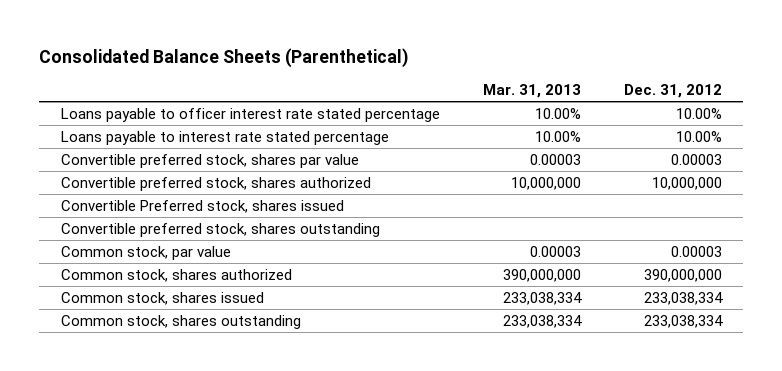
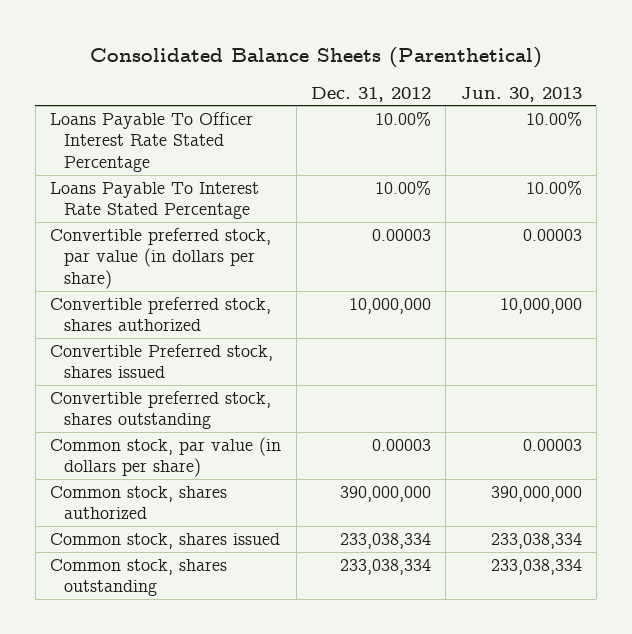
- | Mar. 31, 2013 | Dec. 31, 2012
+ | Dec. 31, 2012 | Jun. 30, 2013
- Loans payable to officer interest rate stated percentage | 10.00% | 10.00%
- Loans payable to interest rate stated percentage | 10.00% | 10.00%
- Convertible preferred stock, shares par value | 0.00003 | 0.00003
+ Loans Payable To Officer Interest Rate Stated Percentage | 10.00% | 10.00%
+ Loans Payable To Interest Rate Stated Percentage | 10.00% | 10.00%
+ Convertible preferred stock, par value (in dollars per share) | 0.00003 | 0.00003
- Common stock, par value | 0.00003 | 0.00003
+ Common stock, par value (in dollars per share) | 0.00003 | 0.00003

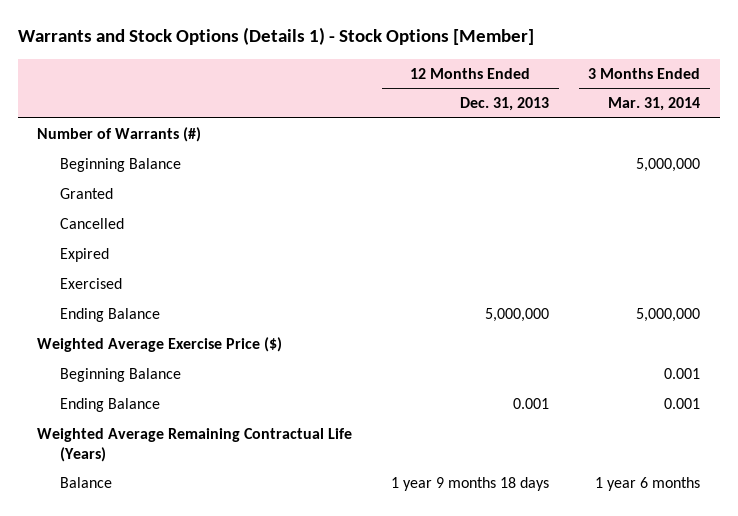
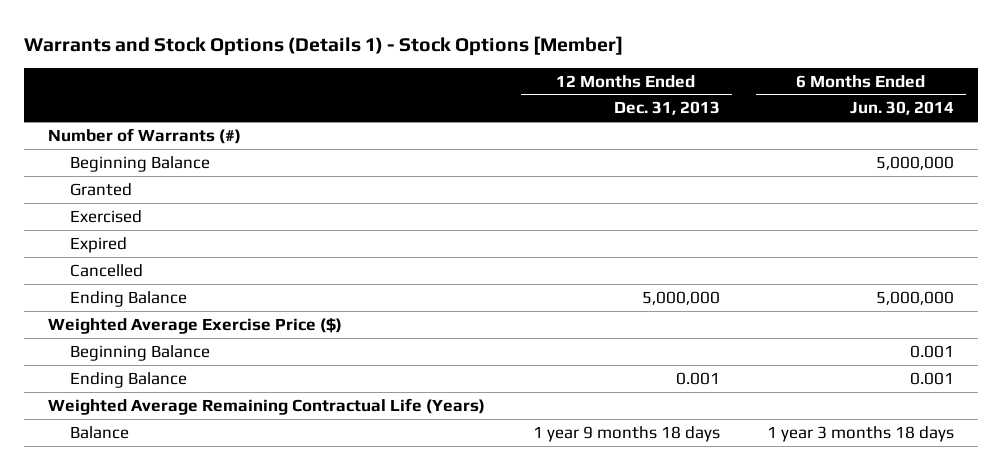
- | 12 Months Ended Dec. 31, 2013 | 3 Months Ended Mar. 31, 2014
+ | 12 Months Ended Dec. 31, 2013 | 6 Months Ended Jun. 30, 2014
moved down: Expired
moved down: Cancelled

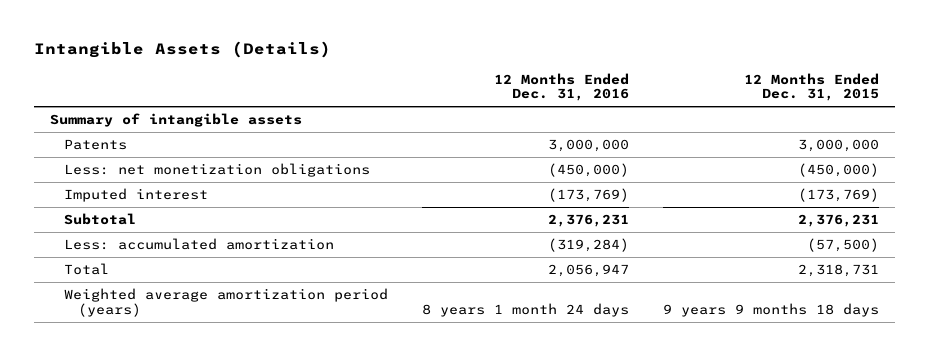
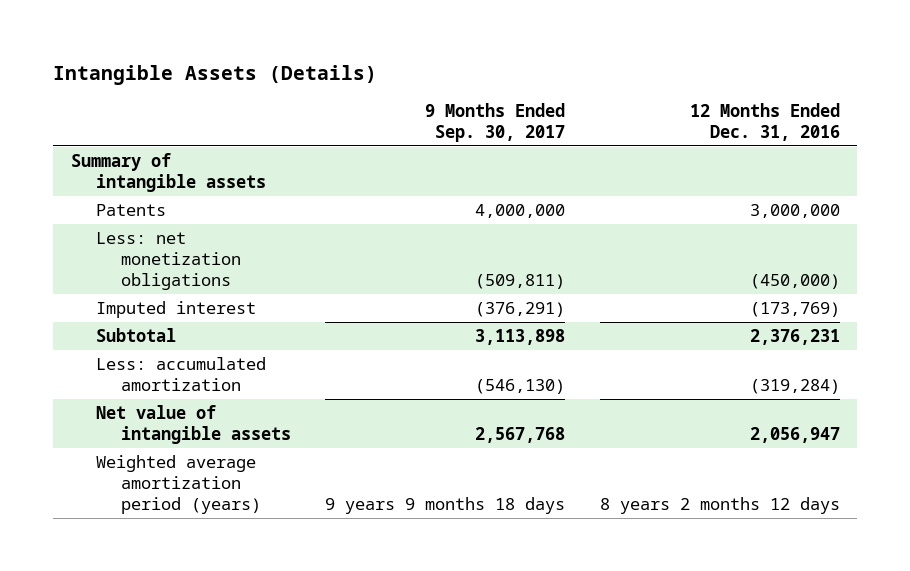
- | 12 Months Ended Dec. 31, 2016 | 12 Months Ended Dec. 31, 2015
+ | 9 Months Ended Sep. 30, 2017 | 12 Months Ended Dec. 31, 2016
- Total | 2,056,947 | 2,318,731
- Weighted average amortization period (years) | 8 years 1 month 24 days | 9 years 9 months 18 days
+ Net value of intangible assets | 2,567,768 | 2,056,947
+ Weighted average amortization period (years) | 9 years 9 months 18 days | 8 years 2 months 12 days

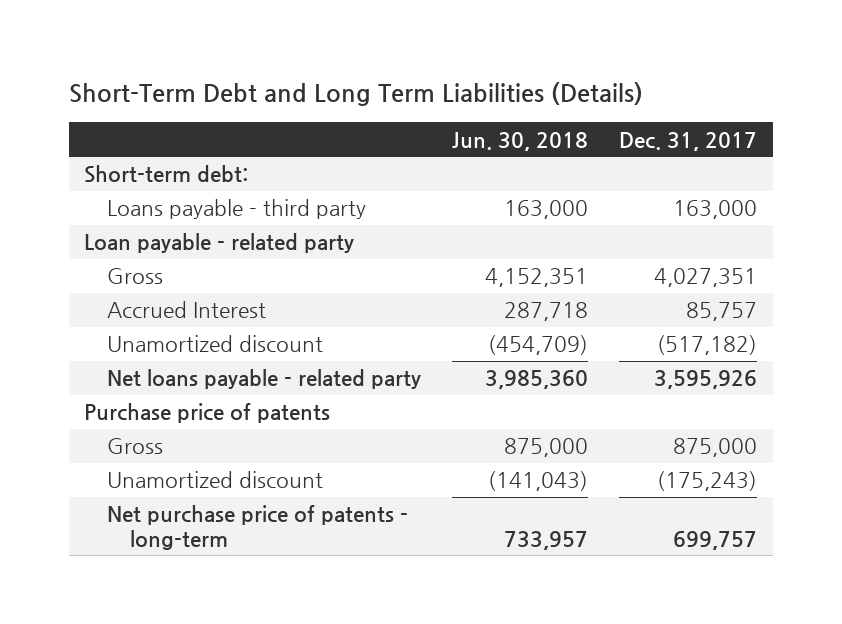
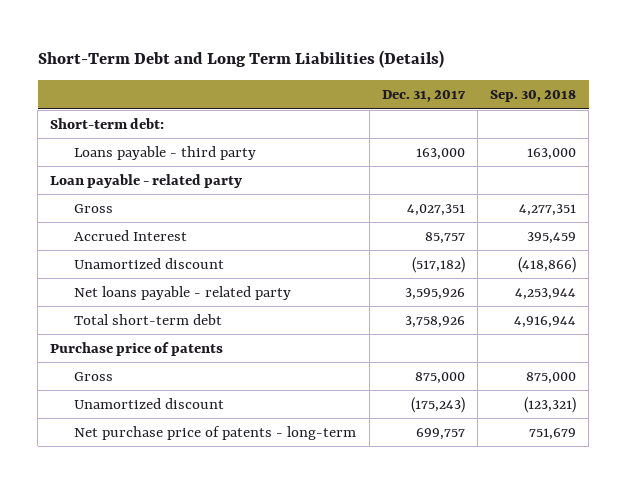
- | Jun. 30, 2018 | Dec. 31, 2017
+ | Dec. 31, 2017 | Sep. 30, 2018
+ Total short-term debt | 3,758,926 | 4,916,944

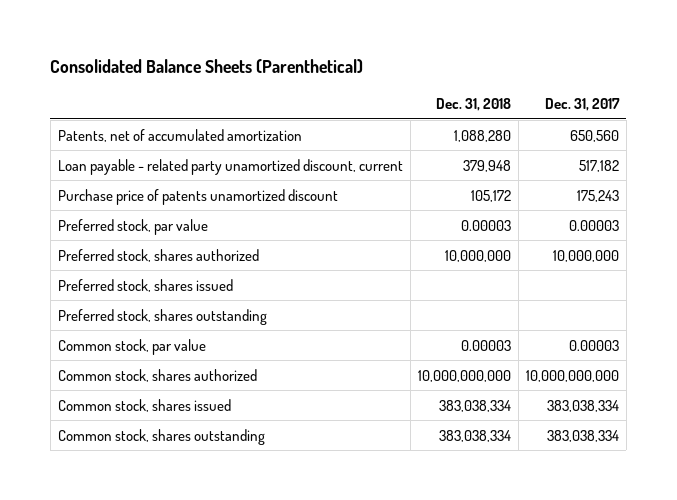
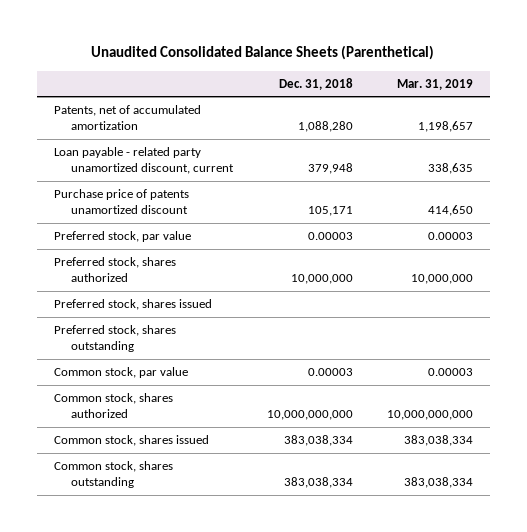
- Consolidated Balance Sheets (Parenthetical)
+ Unaudited Consolidated Balance Sheets (Parenthetical)
- | Dec. 31, 2018 | Dec. 31, 2017
+ | Dec. 31, 2018 | Mar. 31, 2019
- Purchase price of patents unamortized discount | 105,172 | 175,243
+ Purchase price of patents unamortized discount | 105,171 | 414,650

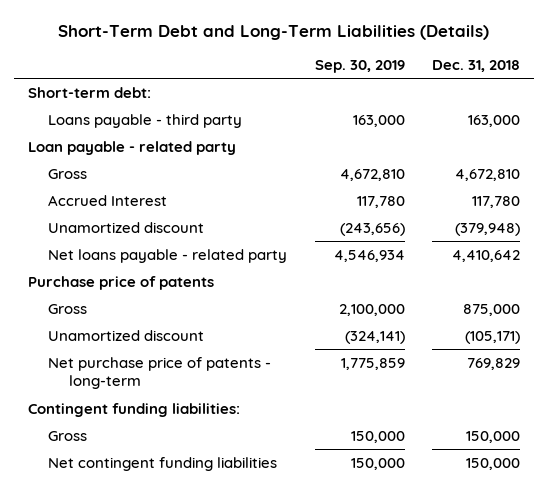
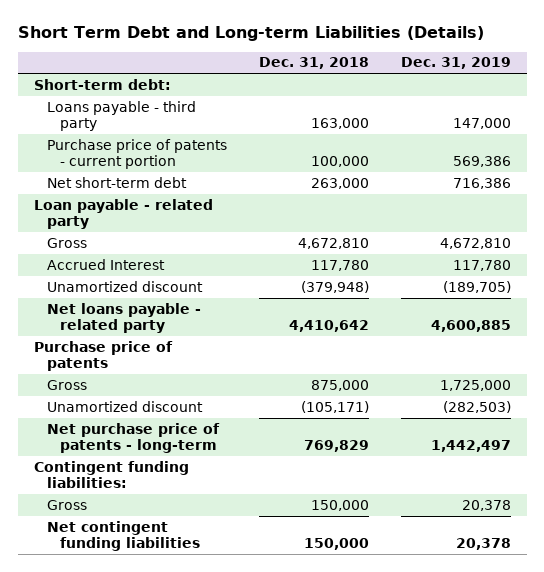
- Short-Term Debt and Long-Term Liabilities (Details)
+ Short Term Debt and Long-term Liabilities (Details)
- | Sep. 30, 2019 | Dec. 31, 2018
+ | Dec. 31, 2018 | Dec. 31, 2019
+ Purchase price of patents - current portion | 100,000 | 569,386
+ Net short-term debt | 263,000 | 716,386

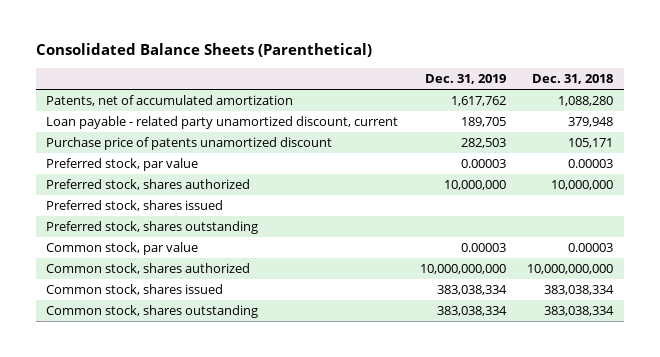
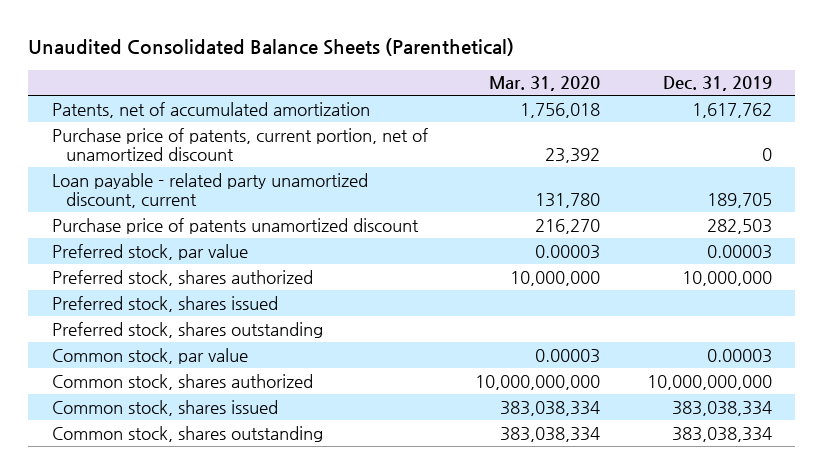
- Consolidated Balance Sheets (Parenthetical)
+ Unaudited Consolidated Balance Sheets (Parenthetical)
- | Dec. 31, 2019 | Dec. 31, 2018
+ | Mar. 31, 2020 | Dec. 31, 2019
+ Purchase price of patents, current portion, net of unamortized discount | 23,392 | 0

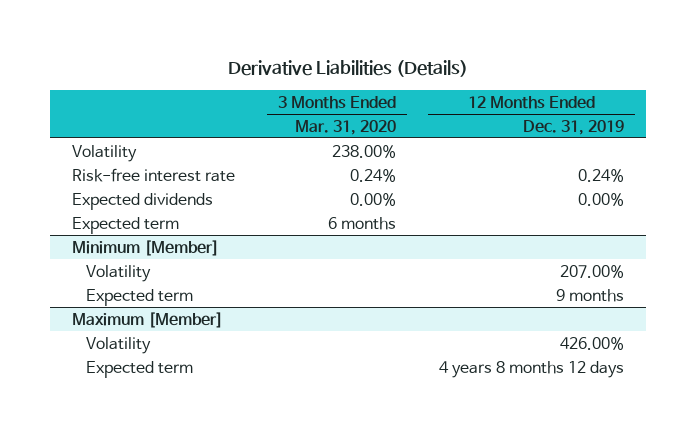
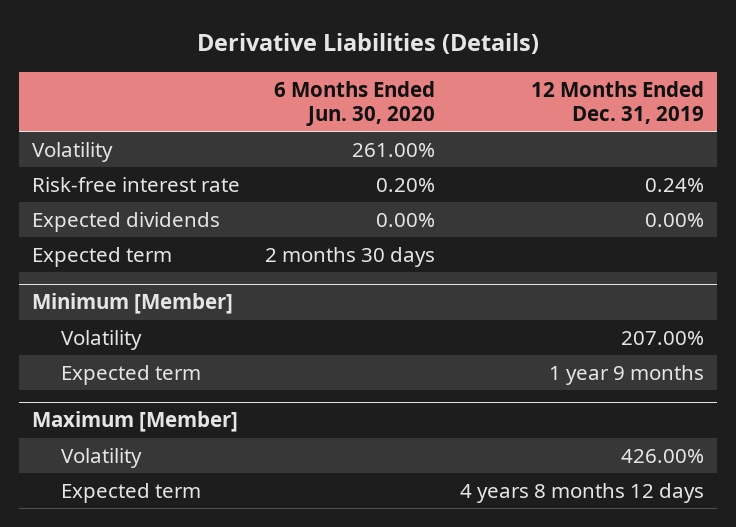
- | 3 Months Ended Mar. 31, 2020 | 12 Months Ended Dec. 31, 2019
+ | 6 Months Ended Jun. 30, 2020 | 12 Months Ended Dec. 31, 2019
@ Minimum [Member]
- Expected term | | 9 months
+ Expected term | | 1 year 9 months

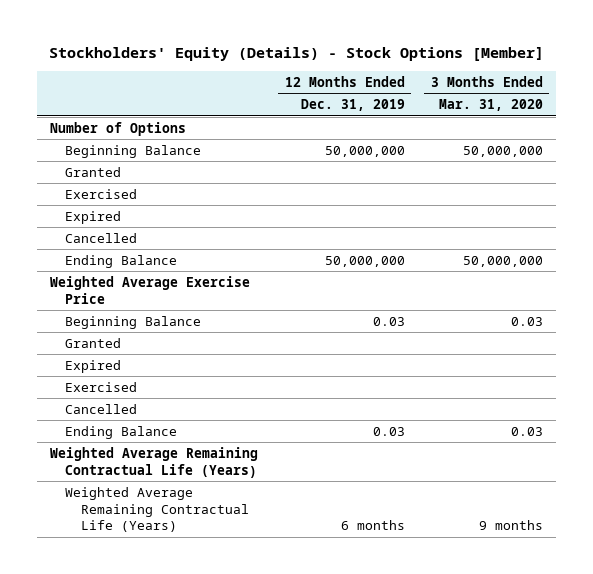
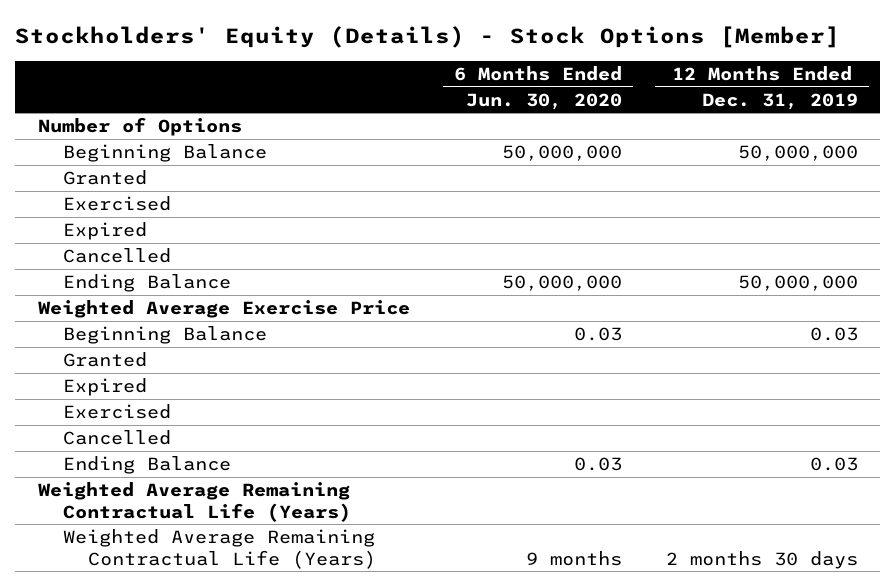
- | 12 Months Ended Dec. 31, 2019 | 3 Months Ended Mar. 31, 2020
+ | 6 Months Ended Jun. 30, 2020 | 12 Months Ended Dec. 31, 2019
- Weighted Average Remaining Contractual Life (Years) | 6 months | 9 months
+ Weighted Average Remaining Contractual Life (Years) | 9 months | 2 months 30 days

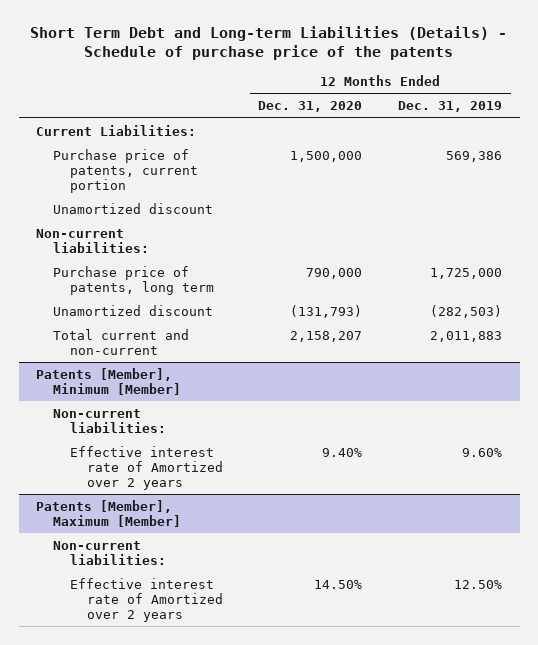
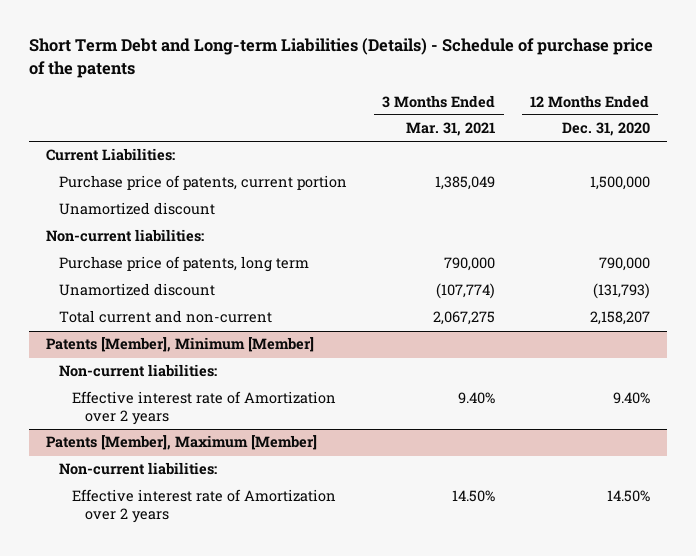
- | 12 Months Ended Dec. 31, 2020 | 12 Months Ended Dec. 31, 2019
+ | 3 Months Ended Mar. 31, 2021 | 12 Months Ended Dec. 31, 2020
@ Patents [Member], Minimum [Member]
- Effective interest rate of Amortized over 2 years | 9.40% | 9.60%
+ Effective interest rate of Amortization over 2 years | 9.40% | 9.40%
@ Patents [Member], Maximum [Member]
- Effective interest rate of Amortized over 2 years | 14.50% | 12.50%
+ Effective interest rate of Amortization over 2 years | 14.50% | 14.50%

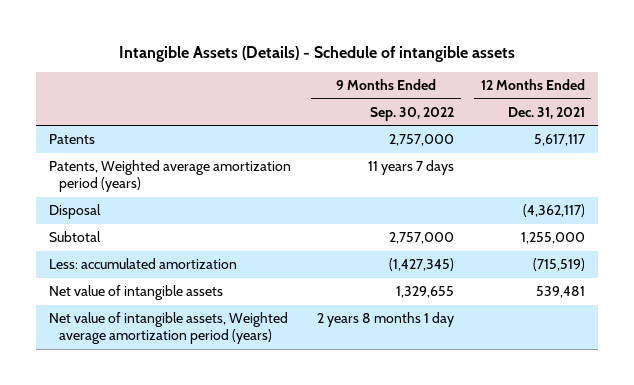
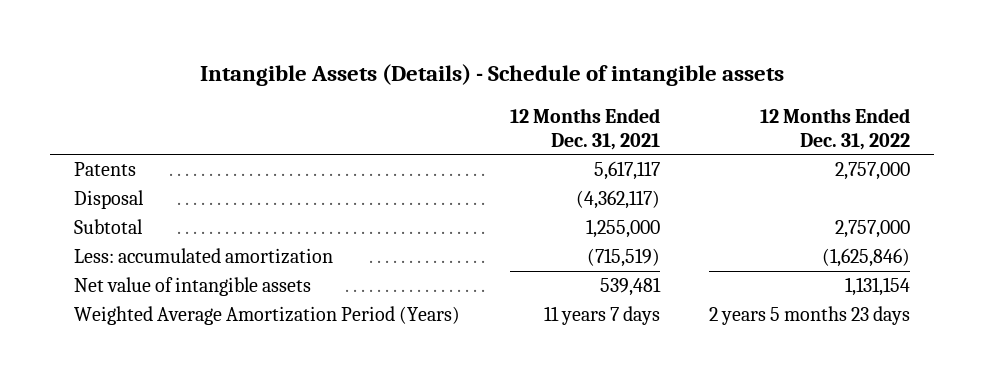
- | 9 Months Ended Sep. 30, 2022 | 12 Months Ended Dec. 31, 2021
+ | 12 Months Ended Dec. 31, 2021 | 12 Months Ended Dec. 31, 2022
- Patents, Weighted average amortization period (years) | 11 years 7 days |
- Net value of intangible assets, Weighted average amortization period (years) | 2 years 8 months 1 day |
+ Weighted Average Amortization Period (Years) | 11 years 7 days | 2 years 5 months 23 days

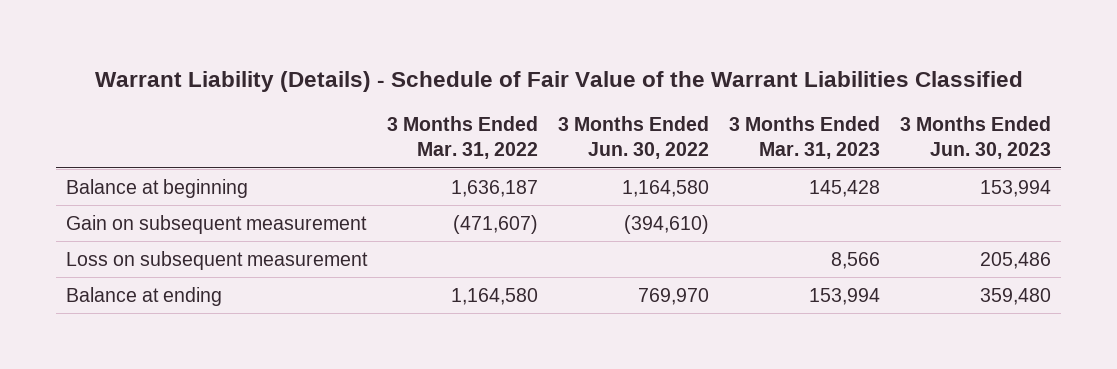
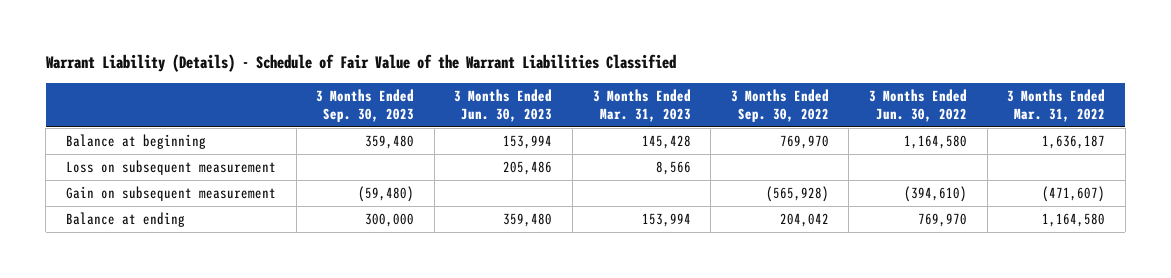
- | 3 Months Ended Mar. 31, 2022 | 3 Months Ended Jun. 30, 2022 | 3 Months Ended Mar. 31, 2023 | 3 Months Ended Jun. 30, 2023
+ | 3 Months Ended Sep. 30, 2023 | 3 Months Ended Jun. 30, 2023 | 3 Months Ended Mar. 31, 2023 | 3 Months Ended Sep. 30, 2022 | 3 Months Ended Jun. 30, 2022 | 3 Months Ended Mar. 31, 2022
moved down: Gain on subsequent measurement | (59,480) | | | (565,928) | (394,610) | (471,607)

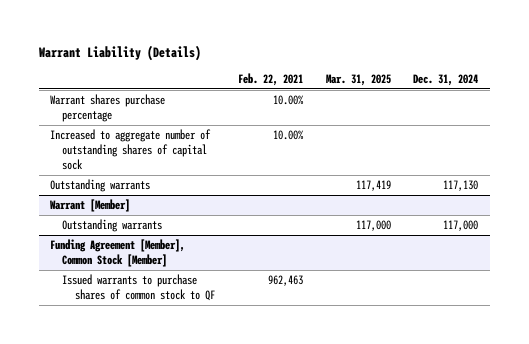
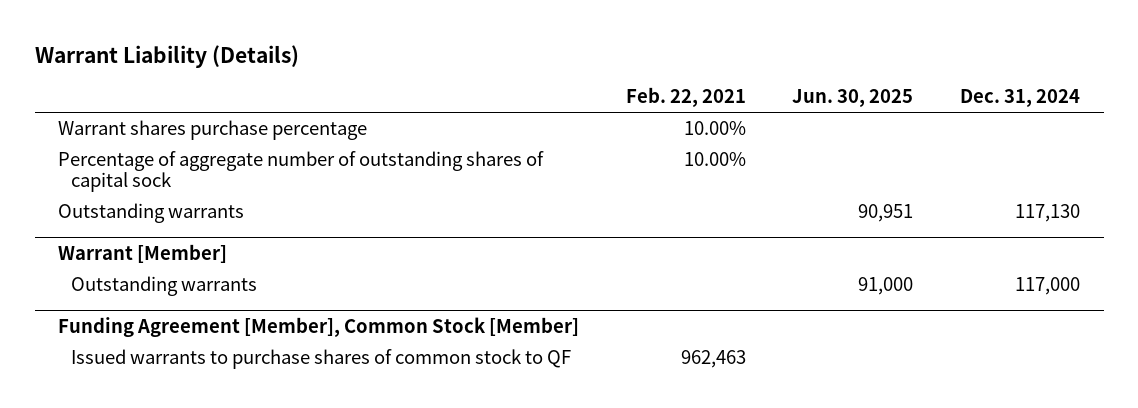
- | Feb. 22, 2021 | Mar. 31, 2025 | Dec. 31, 2024
+ | Feb. 22, 2021 | Jun. 30, 2025 | Dec. 31, 2024
- Increased to aggregate number of outstanding shares of capital sock | 10.00% | |
+ Percentage of aggregate number of outstanding shares of capital sock | 10.00% | |

